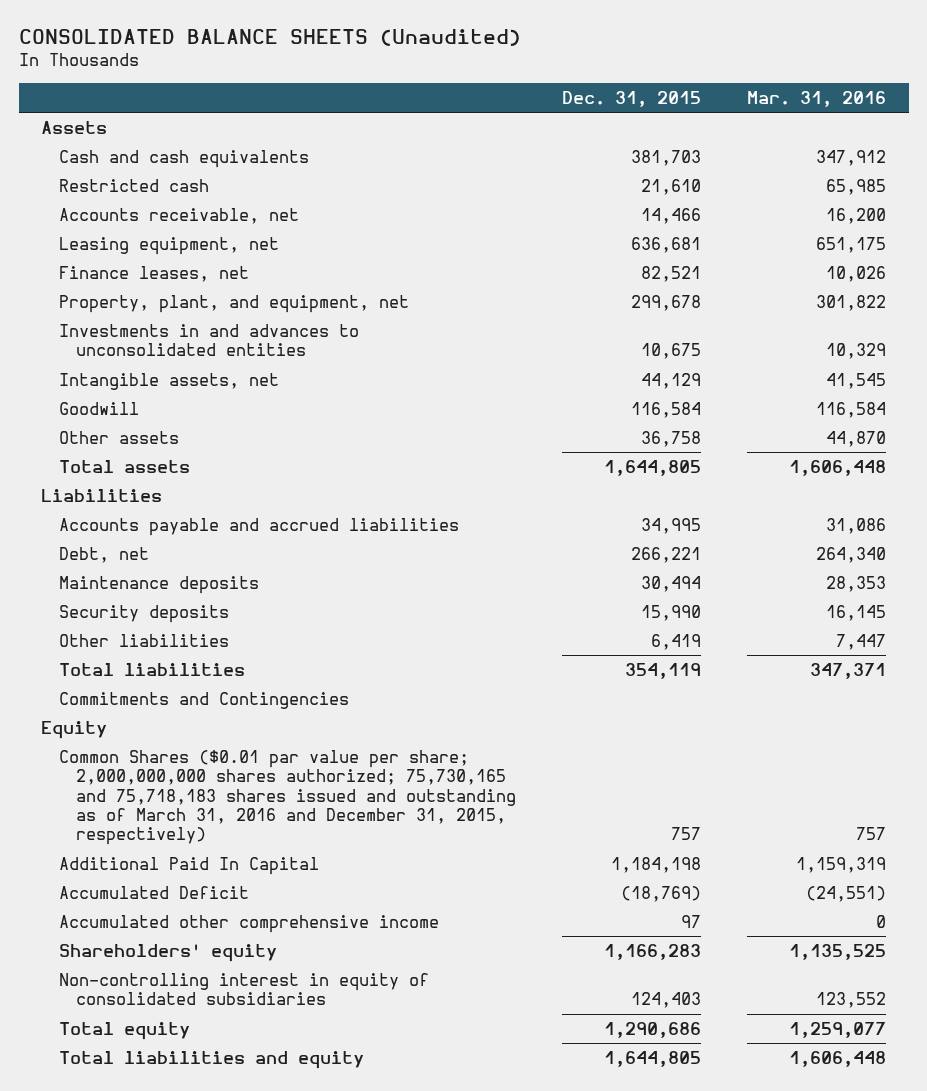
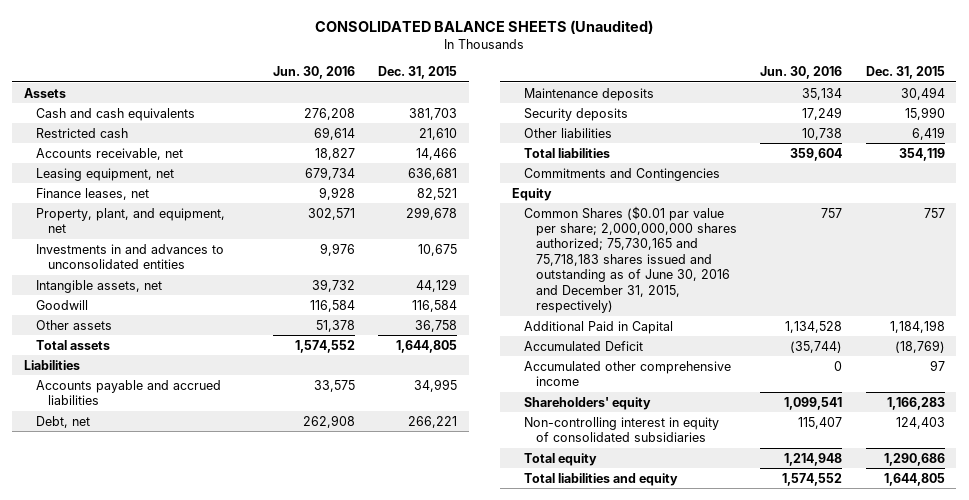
- | Dec. 31, 2015 | Mar. 31, 2016
+ | Jun. 30, 2016 | Dec. 31, 2015
- Common Shares ($0.01 par value per share; 2,000,000,000 shares authorized; 75,730,165 and 75,718,183 shares issued and outstanding as of March 31, 2016 and December 31, 2015, respectively) | 757 | 757
- Additional Paid In Capital | 1,184,198 | 1,159,319
+ Common Shares ($0.01 par value per share; 2,000,000,000 shares authorized; 75,730,165 and 75,718,183 shares issued and outstanding as of June 30, 2016 and December 31, 2015, respectively) | 757 | 757
+ Additional Paid in Capital | 1,134,528 | 1,184,198

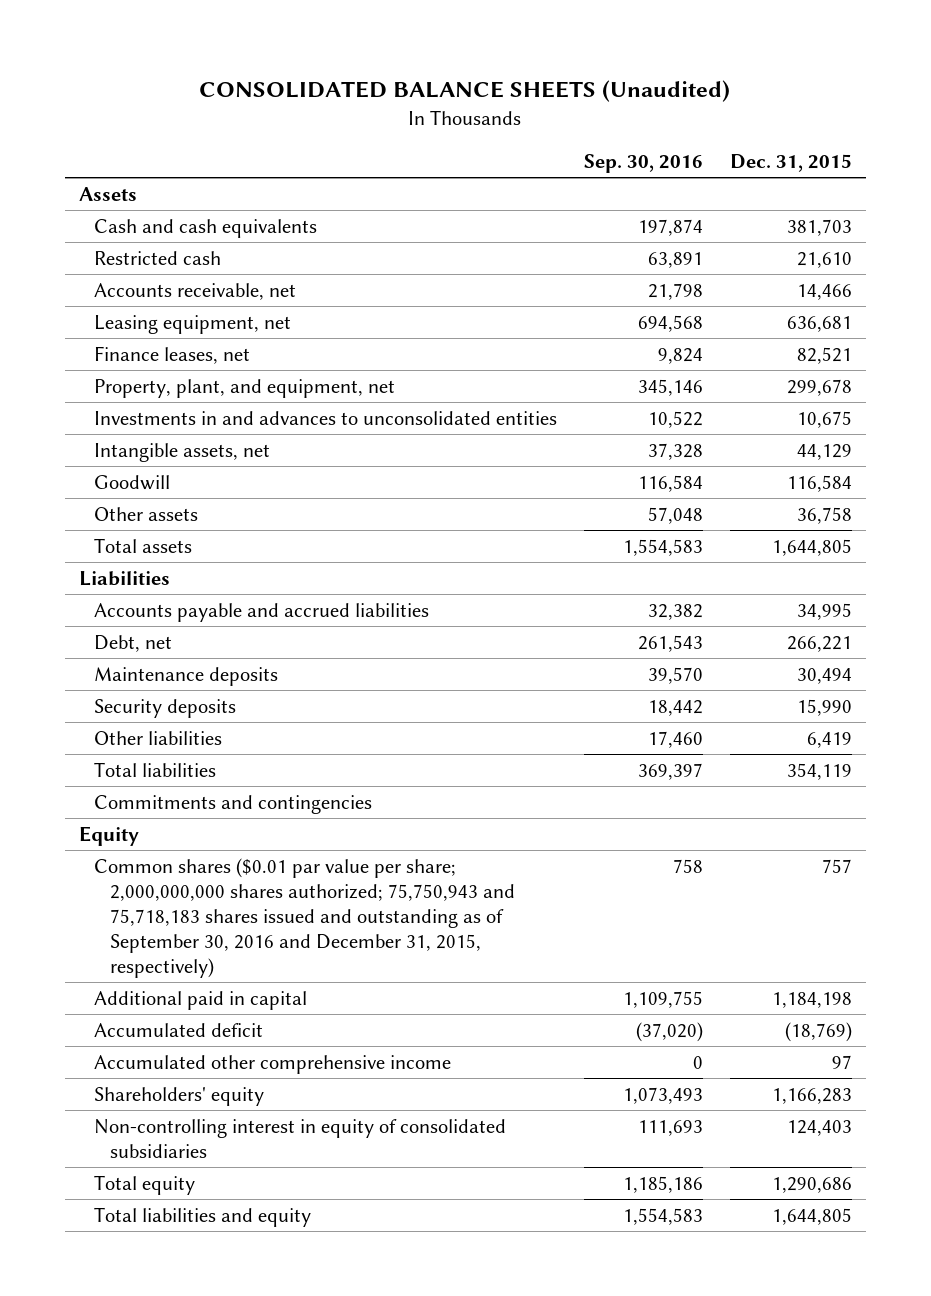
- | Jun. 30, 2016 | Dec. 31, 2015
+ | Sep. 30, 2016 | Dec. 31, 2015
- Commitments and Contingencies
+ Commitments and contingencies
- Common Shares ($0.01 par value per share; 2,000,000,000 shares authorized; 75,730,165 and 75,718,183 shares issued and outstanding as of June 30, 2016 and December 31, 2015, respectively) | 757 | 757
- Additional Paid in Capital | 1,134,528 | 1,184,198
- Accumulated Deficit | (35,744) | (18,769)
+ Common shares ($0.01 par value per share; 2,000,000,000 shares authorized; 75,750,943 and 75,718,183 shares issued and outstanding as of September 30, 2016 and December 31, 2015, respectively) | 758 | 757
+ Additional paid in capital | 1,109,755 | 1,184,198
+ Accumulated deficit | (37,020) | (18,769)

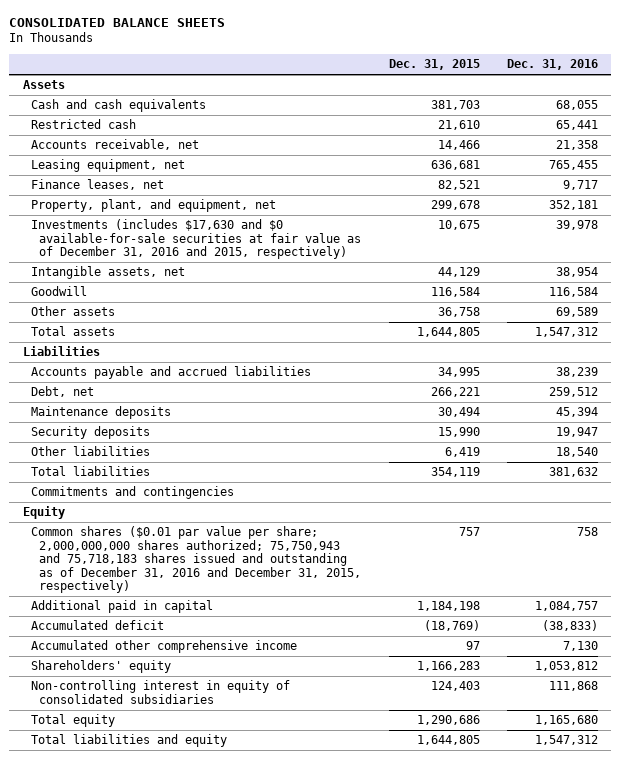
- CONSOLIDATED BALANCE SHEETS (Unaudited)
+ CONSOLIDATED BALANCE SHEETS
- | Sep. 30, 2016 | Dec. 31, 2015
+ | Dec. 31, 2015 | Dec. 31, 2016
- Investments in and advances to unconsolidated entities | 10,522 | 10,675
+ Investments (includes $17,630 and $0 available-for-sale securities at fair value as of December 31, 2016 and 2015, respectively) | 10,675 | 39,978
- Common shares ($0.01 par value per share; 2,000,000,000 shares authorized; 75,750,943 and 75,718,183 shares issued and outstanding as of September 30, 2016 and December 31, 2015, respectively) | 758 | 757
+ Common shares ($0.01 par value per share; 2,000,000,000 shares authorized; 75,750,943 and 75,718,183 shares issued and outstanding as of December 31, 2016 and December 31, 2015, respectively) | 757 | 758

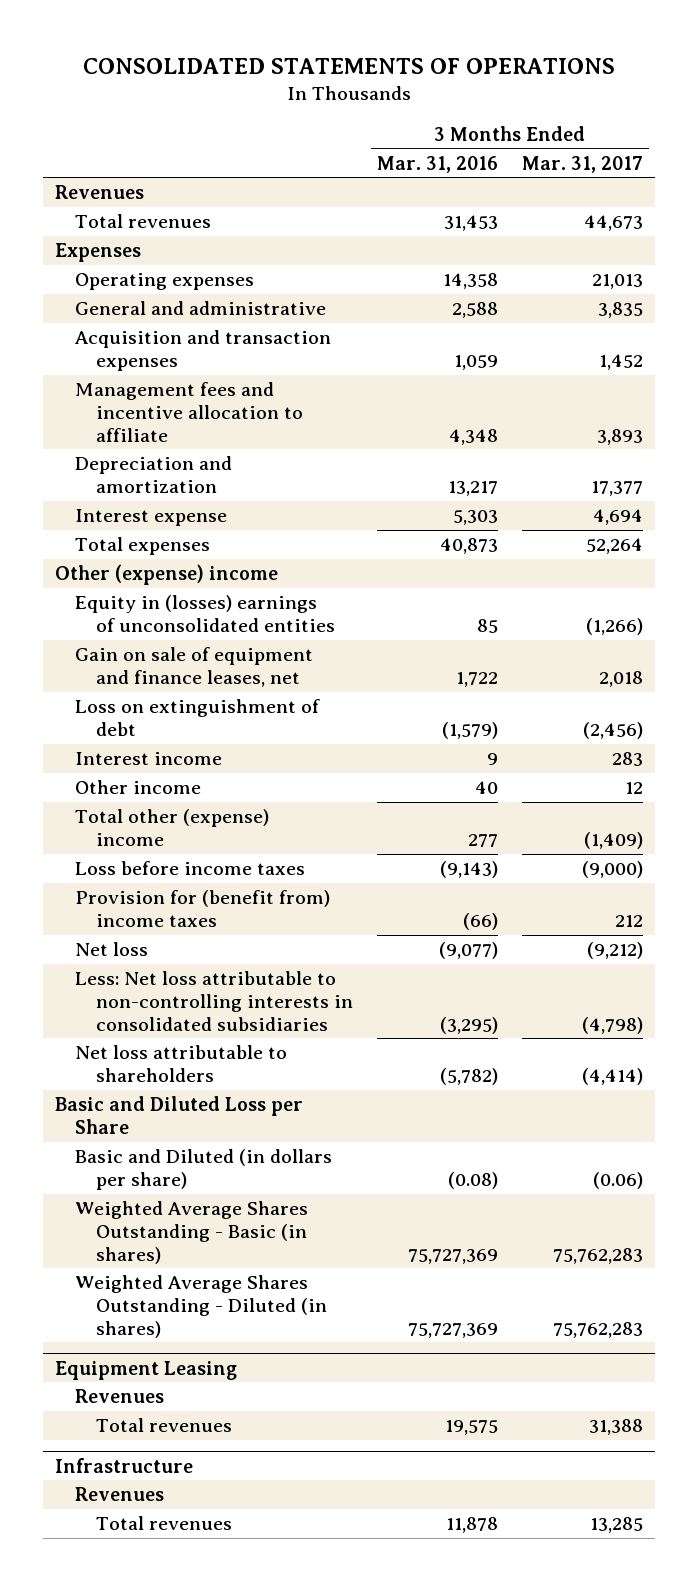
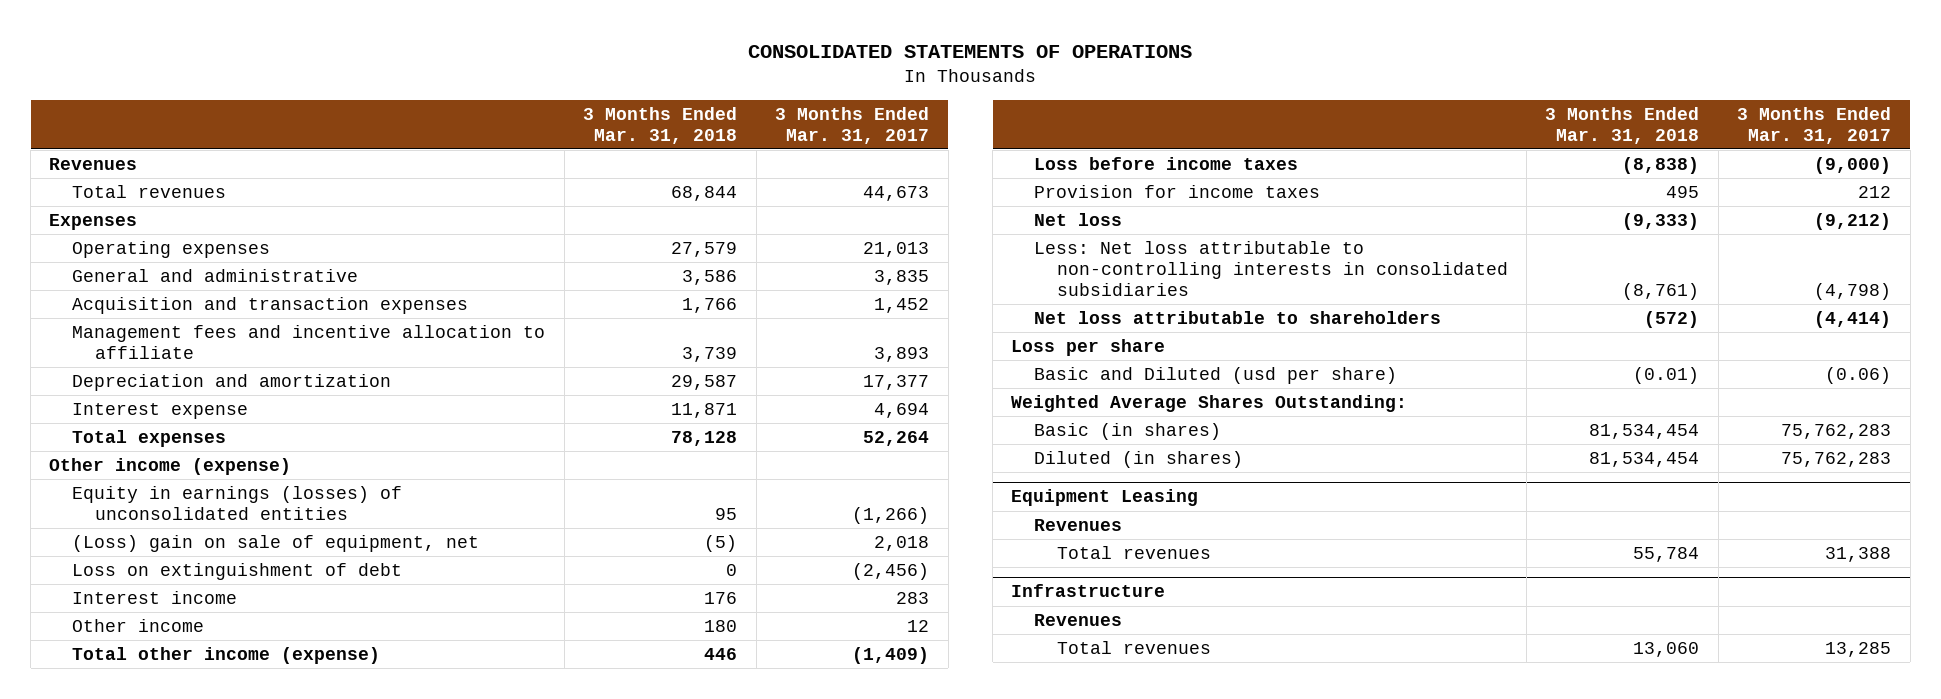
- | 3 Months Ended Mar. 31, 2016 | 3 Months Ended Mar. 31, 2017
+ | 3 Months Ended Mar. 31, 2018 | 3 Months Ended Mar. 31, 2017
- Other (expense) income
- Equity in (losses) earnings of unconsolidated entities | 85 | (1,266)
- Gain on sale of equipment and finance leases, net | 1,722 | 2,018
+ Other income (expense)
+ Equity in earnings (losses) of unconsolidated entities | 95 | (1,266)
+ (Loss) gain on sale of equipment, net | (5) | 2,018
- Total other (expense) income | 277 | (1,409)
+ Total other income (expense) | 446 | (1,409)
- Provision for (benefit from) income taxes | (66) | 212
+ Provision for income taxes | 495 | 212
- Basic and Diluted Loss per Share
- Basic and Diluted (in dollars per share) | (0.08) | (0.06)
- Weighted Average Shares Outstanding - Basic (in shares) | 75,727,369 | 75,762,283
- Weighted Average Shares Outstanding - Diluted (in shares) | 75,727,369 | 75,762,283
+ Loss per share
+ Basic and Diluted (usd per share) | (0.01) | (0.06)
+ Weighted Average Shares Outstanding:
+ Basic (in shares) | 81,534,454 | 75,762,283
+ Diluted (in shares) | 81,534,454 | 75,762,283

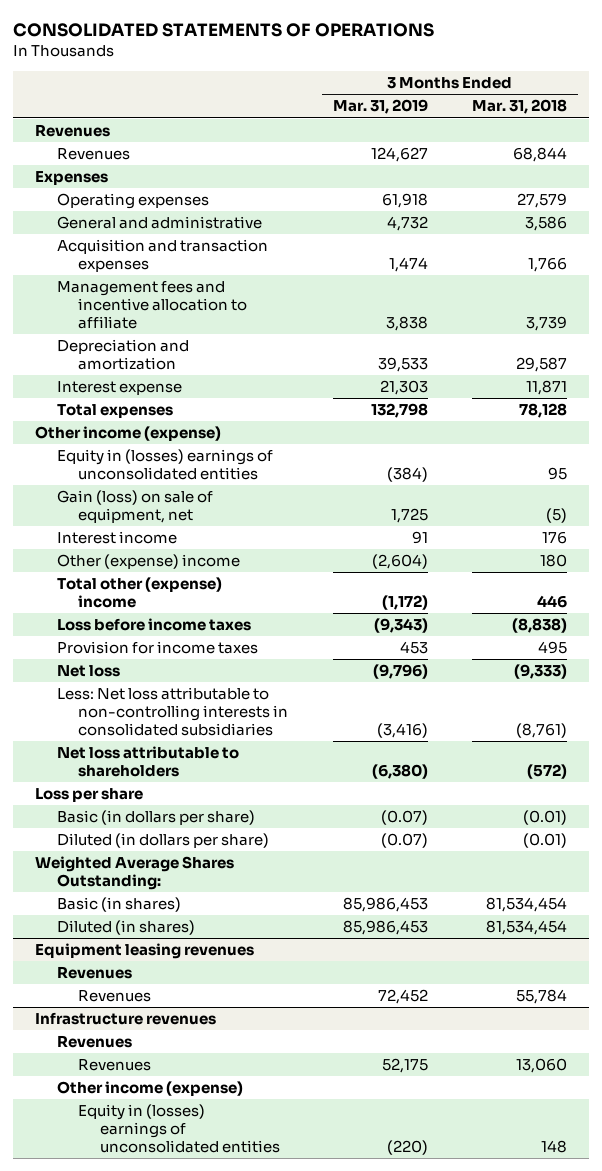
- | 3 Months Ended Mar. 31, 2018 | 3 Months Ended Mar. 31, 2017
+ | 3 Months Ended Mar. 31, 2019 | 3 Months Ended Mar. 31, 2018
- Total revenues | 68,844 | 44,673
+ Revenues | 124,627 | 68,844
- Equity in earnings (losses) of unconsolidated entities | 95 | (1,266)
- (Loss) gain on sale of equipment, net | (5) | 2,018
- Loss on extinguishment of debt | 0 | (2,456)
+ Equity in (losses) earnings of unconsolidated entities | (384) | 95
+ Gain (loss) on sale of equipment, net | 1,725 | (5)
- Other income | 180 | 12
- Total other income (expense) | 446 | (1,409)
+ Other (expense) income | (2,604) | 180
+ Total other (expense) income | (1,172) | 446
- Basic and Diluted (usd per share) | (0.01) | (0.06)
+ Basic (in dollars per share) | (0.07) | (0.01)
+ Diluted (in dollars per share) | (0.07) | (0.01)
- Equipment Leasing
+ Equipment leasing revenues
- Total revenues | 55,784 | 31,388
- Infrastructure
+ Revenues | 72,452 | 55,784
+ Infrastructure revenues
- Total revenues | 13,060 | 13,285
+ Revenues | 52,175 | 13,060
+ Other income (expense)
+ Equity in (losses) earnings of unconsolidated entities | (220) | 148

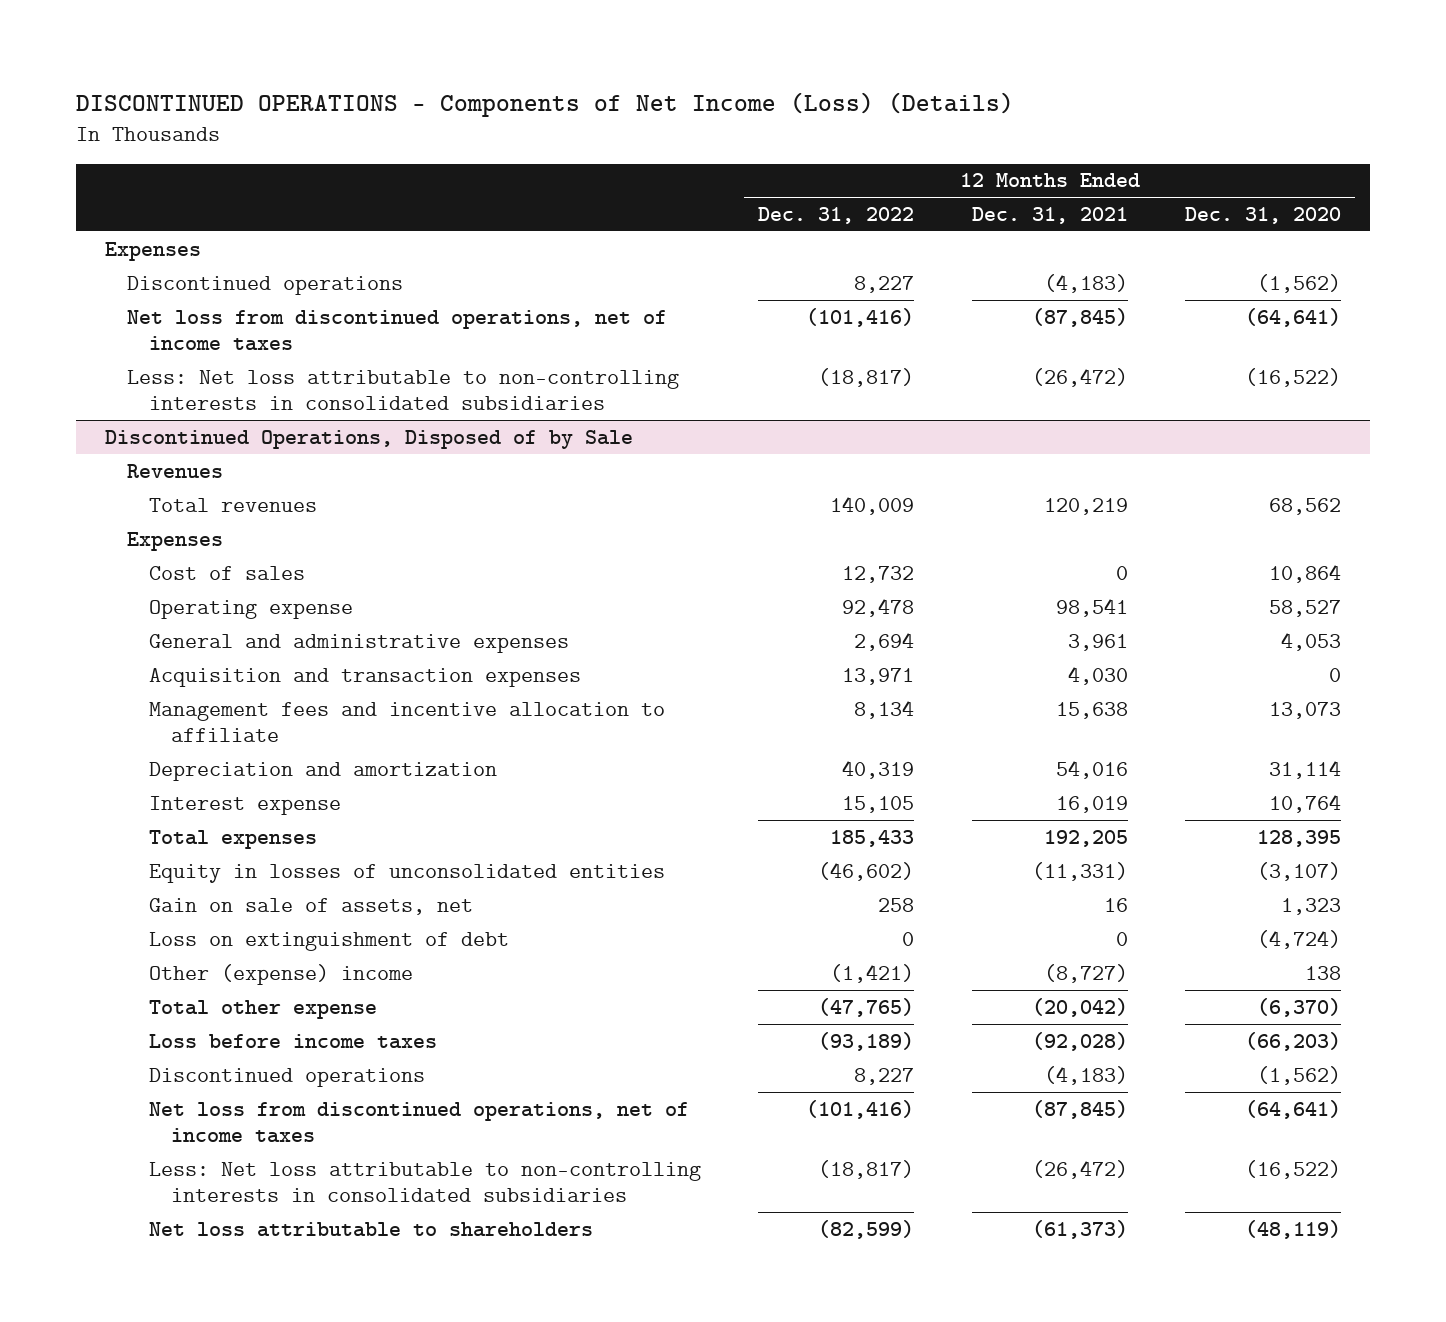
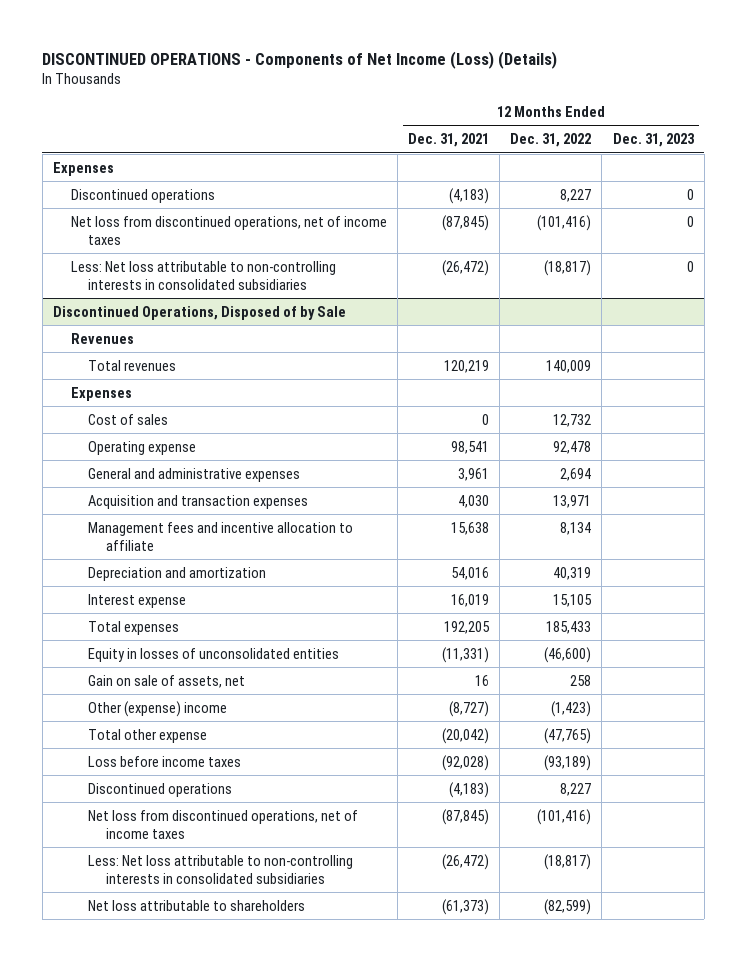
- | 12 Months Ended Dec. 31, 2022 | 12 Months Ended Dec. 31, 2021 | 12 Months Ended Dec. 31, 2020
+ | 12 Months Ended Dec. 31, 2021 | 12 Months Ended Dec. 31, 2022 | 12 Months Ended Dec. 31, 2023
@ Discontinued Operations, Disposed of by Sale
- Equity in losses of unconsolidated entities | (46,602) | (11,331) | (3,107)
+ Equity in losses of unconsolidated entities | (11,331) | (46,600) |
- Loss on extinguishment of debt | 0 | 0 | (4,724)
- Other (expense) income | (1,421) | (8,727) | 138
+ Other (expense) income | (8,727) | (1,423) |

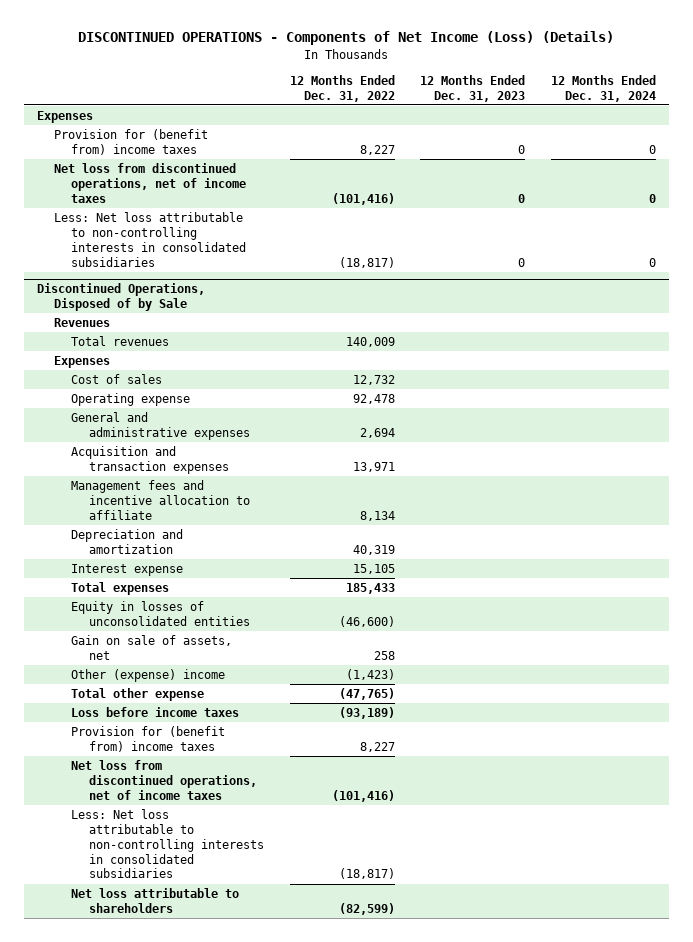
- | 12 Months Ended Dec. 31, 2021 | 12 Months Ended Dec. 31, 2022 | 12 Months Ended Dec. 31, 2023
+ | 12 Months Ended Dec. 31, 2022 | 12 Months Ended Dec. 31, 2023 | 12 Months Ended Dec. 31, 2024
- Discontinued operations | (4,183) | 8,227 | 0
+ Provision for (benefit from) income taxes | 8,227 | 0 | 0
@ Discontinued Operations, Disposed of by Sale
- Discontinued operations | (4,183) | 8,227 |
+ Provision for (benefit from) income taxes | 8,227 | |

